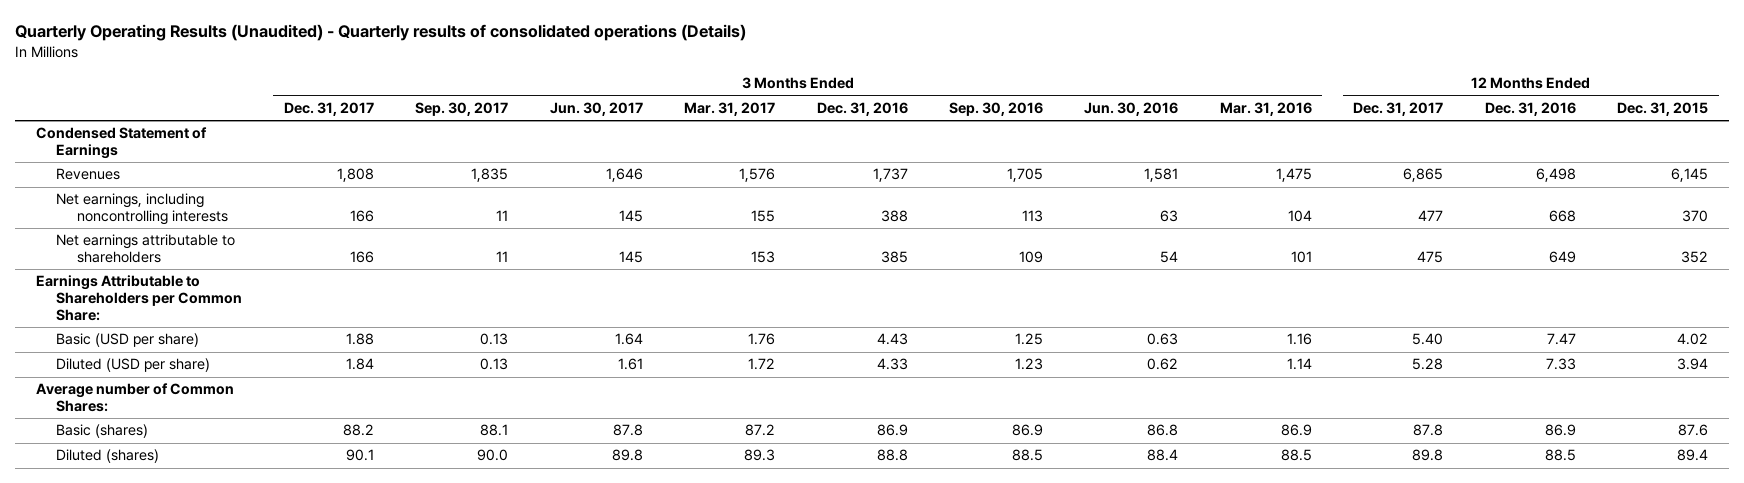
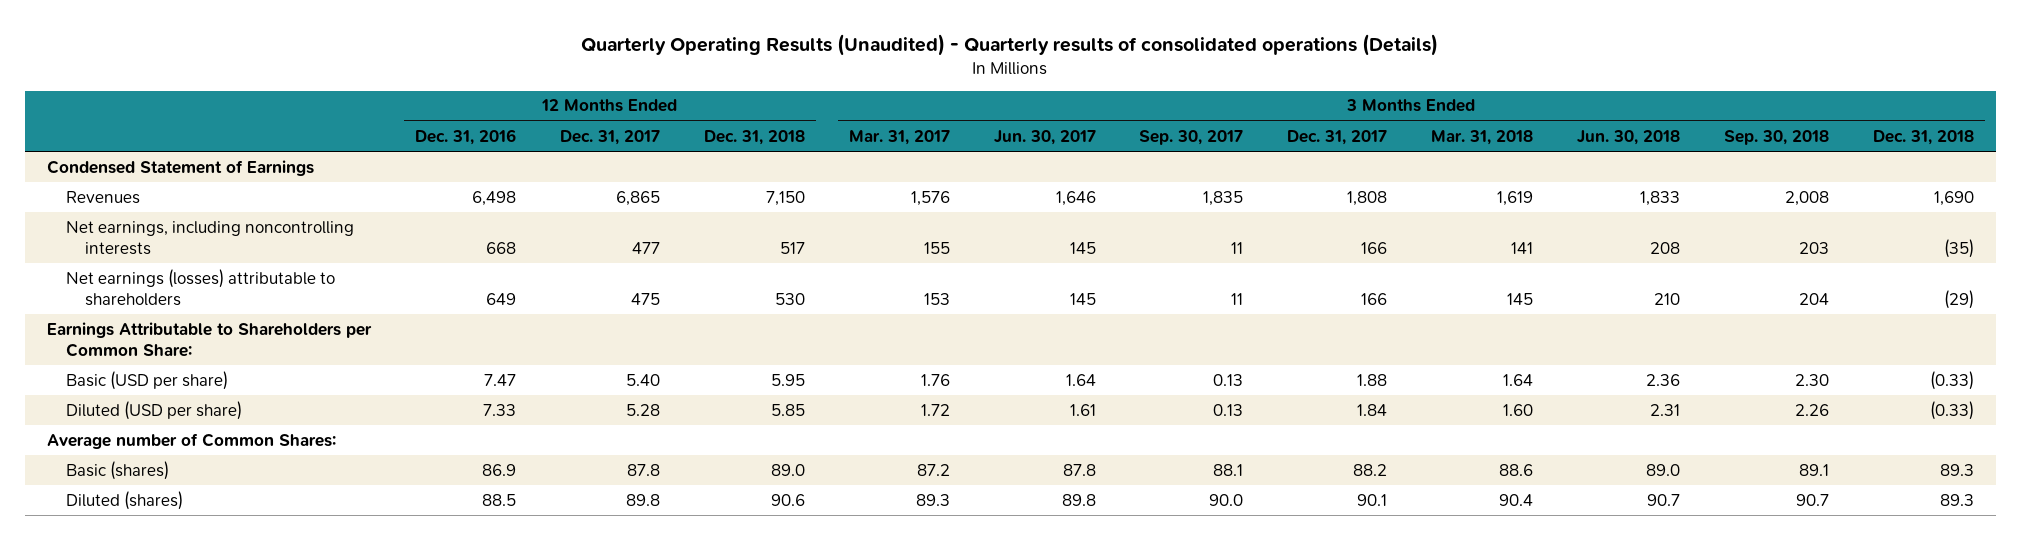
- | 3 Months Ended Dec. 31, 2017 | 3 Months Ended Sep. 30, 2017 | 3 Months Ended Jun. 30, 2017 | 3 Months Ended Mar. 31, 2017 | 3 Months Ended Dec. 31, 2016 | 3 Months Ended Sep. 30, 2016 | 3 Months Ended Jun. 30, 2016 | 3 Months Ended Mar. 31, 2016 | 12 Months Ended Dec. 31, 2017 | 12 Months Ended Dec. 31, 2016 | 12 Months Ended Dec. 31, 2015
+ | 12 Months Ended Dec. 31, 2016 | 12 Months Ended Dec. 31, 2017 | 12 Months Ended Dec. 31, 2018 | 3 Months Ended Mar. 31, 2017 | 3 Months Ended Jun. 30, 2017 | 3 Months Ended Sep. 30, 2017 | 3 Months Ended Dec. 31, 2017 | 3 Months Ended Mar. 31, 2018 | 3 Months Ended Jun. 30, 2018 | 3 Months Ended Sep. 30, 2018 | 3 Months Ended Dec. 31, 2018
- Net earnings attributable to shareholders | 166 | 11 | 145 | 153 | 385 | 109 | 54 | 101 | 475 | 649 | 352
+ Net earnings (losses) attributable to shareholders | 649 | 475 | 530 | 153 | 145 | 11 | 166 | 145 | 210 | 204 | (29)

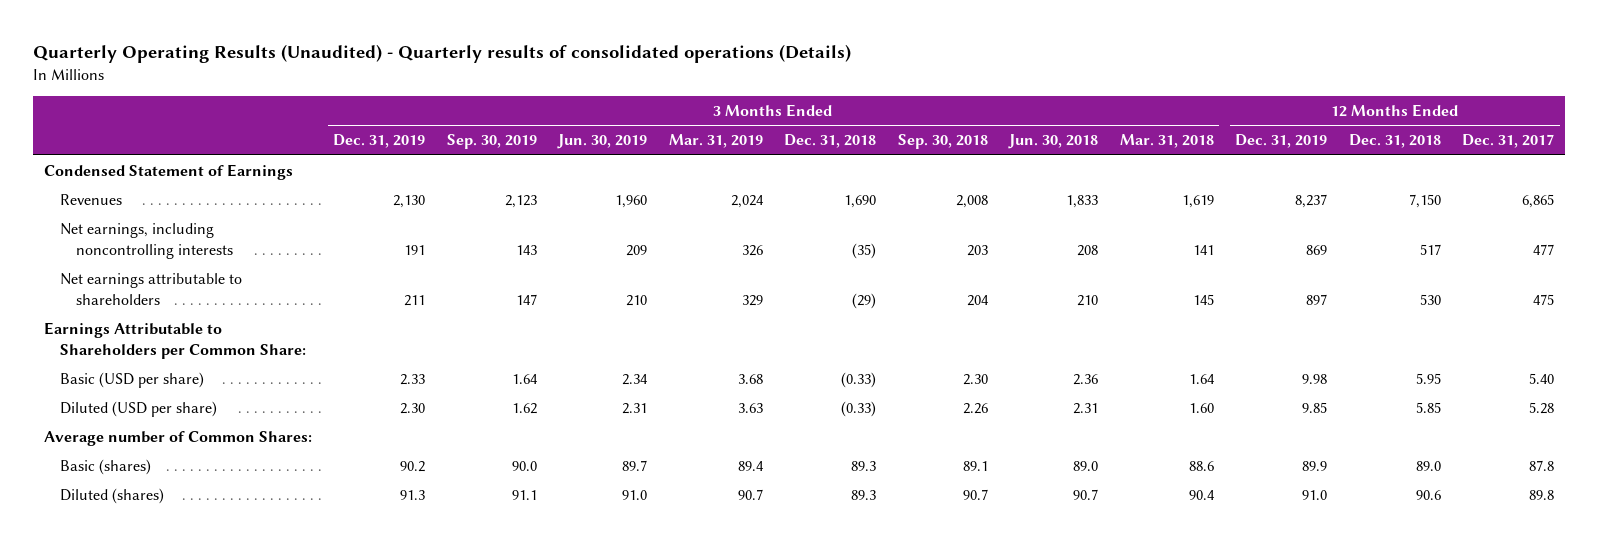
- | 12 Months Ended Dec. 31, 2016 | 12 Months Ended Dec. 31, 2017 | 12 Months Ended Dec. 31, 2018 | 3 Months Ended Mar. 31, 2017 | 3 Months Ended Jun. 30, 2017 | 3 Months Ended Sep. 30, 2017 | 3 Months Ended Dec. 31, 2017 | 3 Months Ended Mar. 31, 2018 | 3 Months Ended Jun. 30, 2018 | 3 Months Ended Sep. 30, 2018 | 3 Months Ended Dec. 31, 2018
+ | 3 Months Ended Dec. 31, 2019 | 3 Months Ended Sep. 30, 2019 | 3 Months Ended Jun. 30, 2019 | 3 Months Ended Mar. 31, 2019 | 3 Months Ended Dec. 31, 2018 | 3 Months Ended Sep. 30, 2018 | 3 Months Ended Jun. 30, 2018 | 3 Months Ended Mar. 31, 2018 | 12 Months Ended Dec. 31, 2019 | 12 Months Ended Dec. 31, 2018 | 12 Months Ended Dec. 31, 2017
- Net earnings (losses) attributable to shareholders | 649 | 475 | 530 | 153 | 145 | 11 | 166 | 145 | 210 | 204 | (29)
+ Net earnings attributable to shareholders | 211 | 147 | 210 | 329 | (29) | 204 | 210 | 145 | 897 | 530 | 475

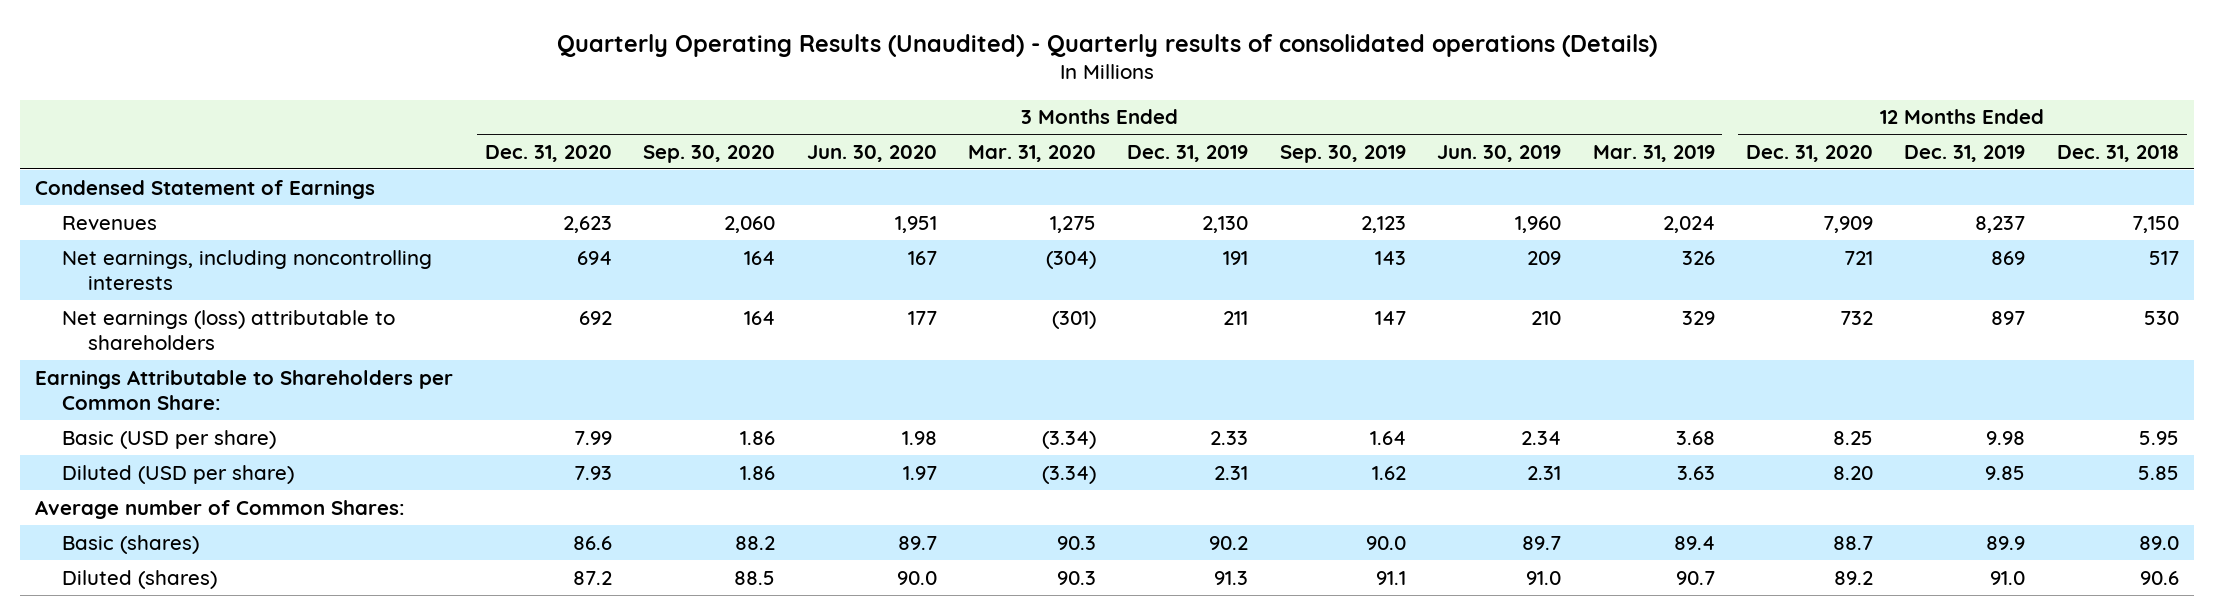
- | 3 Months Ended Dec. 31, 2019 | 3 Months Ended Sep. 30, 2019 | 3 Months Ended Jun. 30, 2019 | 3 Months Ended Mar. 31, 2019 | 3 Months Ended Dec. 31, 2018 | 3 Months Ended Sep. 30, 2018 | 3 Months Ended Jun. 30, 2018 | 3 Months Ended Mar. 31, 2018 | 12 Months Ended Dec. 31, 2019 | 12 Months Ended Dec. 31, 2018 | 12 Months Ended Dec. 31, 2017
+ | 3 Months Ended Dec. 31, 2020 | 3 Months Ended Sep. 30, 2020 | 3 Months Ended Jun. 30, 2020 | 3 Months Ended Mar. 31, 2020 | 3 Months Ended Dec. 31, 2019 | 3 Months Ended Sep. 30, 2019 | 3 Months Ended Jun. 30, 2019 | 3 Months Ended Mar. 31, 2019 | 12 Months Ended Dec. 31, 2020 | 12 Months Ended Dec. 31, 2019 | 12 Months Ended Dec. 31, 2018
- Net earnings attributable to shareholders | 211 | 147 | 210 | 329 | (29) | 204 | 210 | 145 | 897 | 530 | 475
+ Net earnings (loss) attributable to shareholders | 692 | 164 | 177 | (301) | 211 | 147 | 210 | 329 | 732 | 897 | 530
- Diluted (USD per share) | 2.30 | 1.62 | 2.31 | 3.63 | (0.33) | 2.26 | 2.31 | 1.60 | 9.85 | 5.85 | 5.28
+ Diluted (USD per share) | 7.93 | 1.86 | 1.97 | (3.34) | 2.31 | 1.62 | 2.31 | 3.63 | 8.20 | 9.85 | 5.85

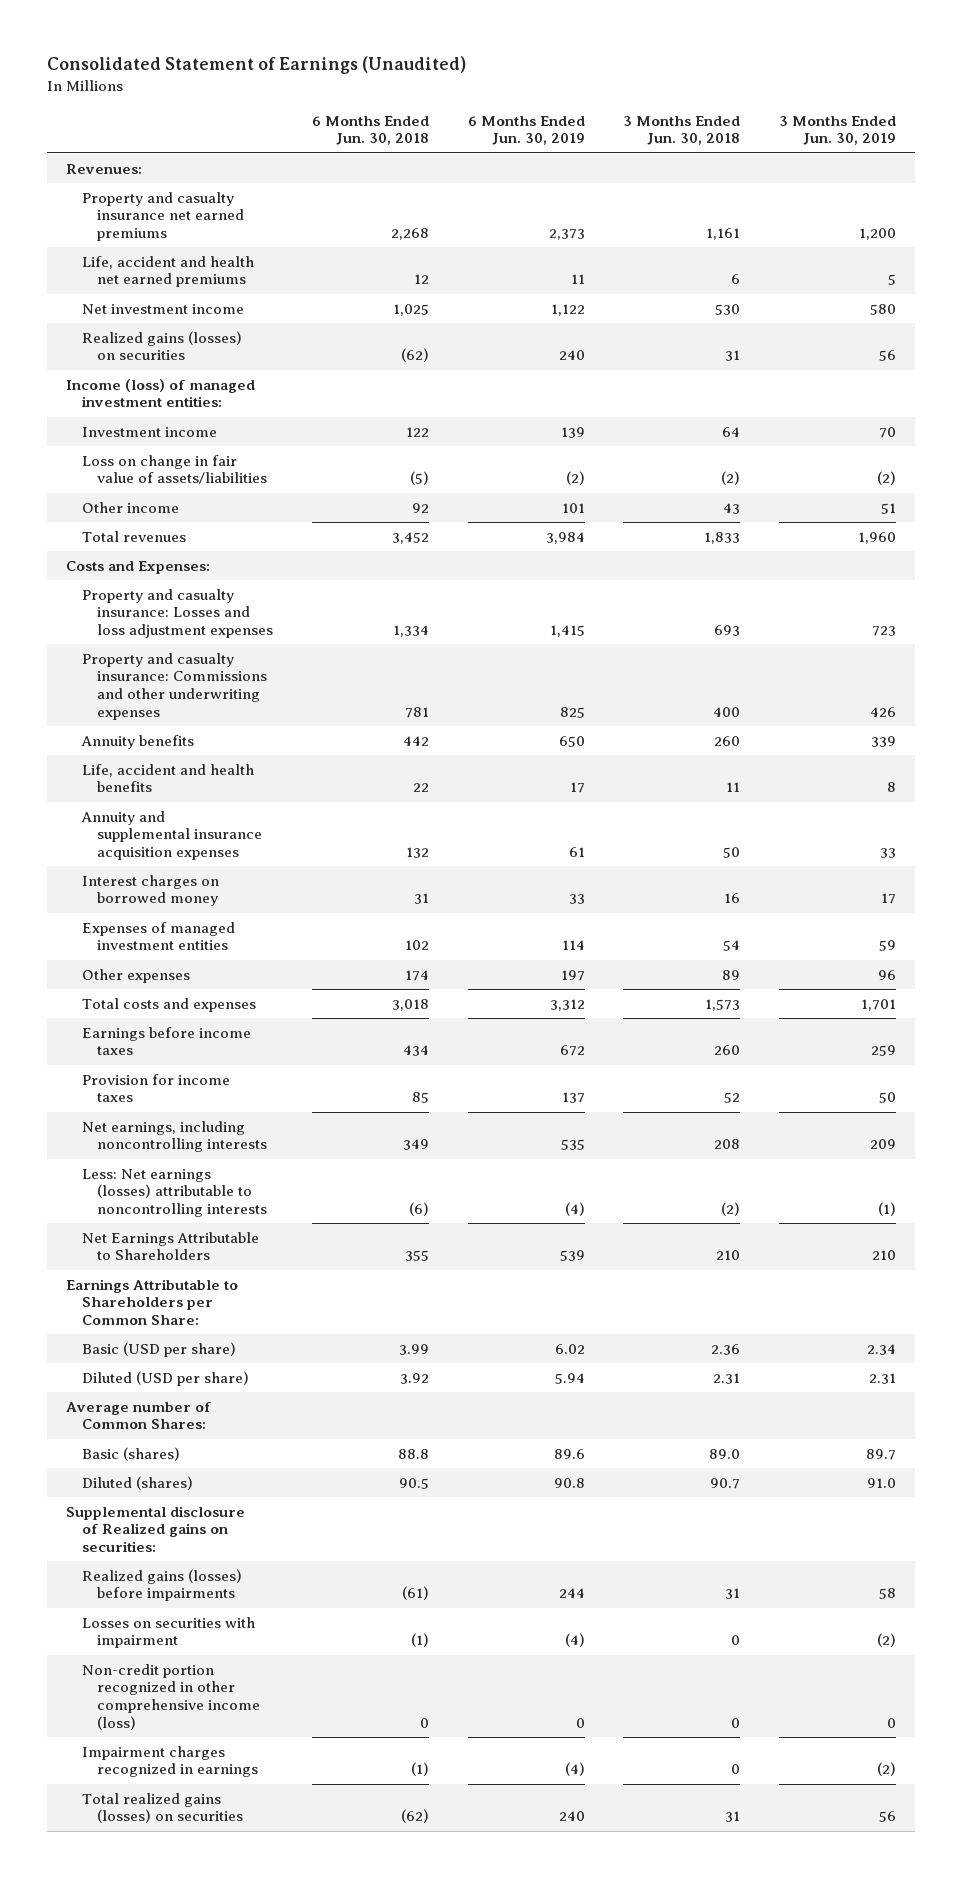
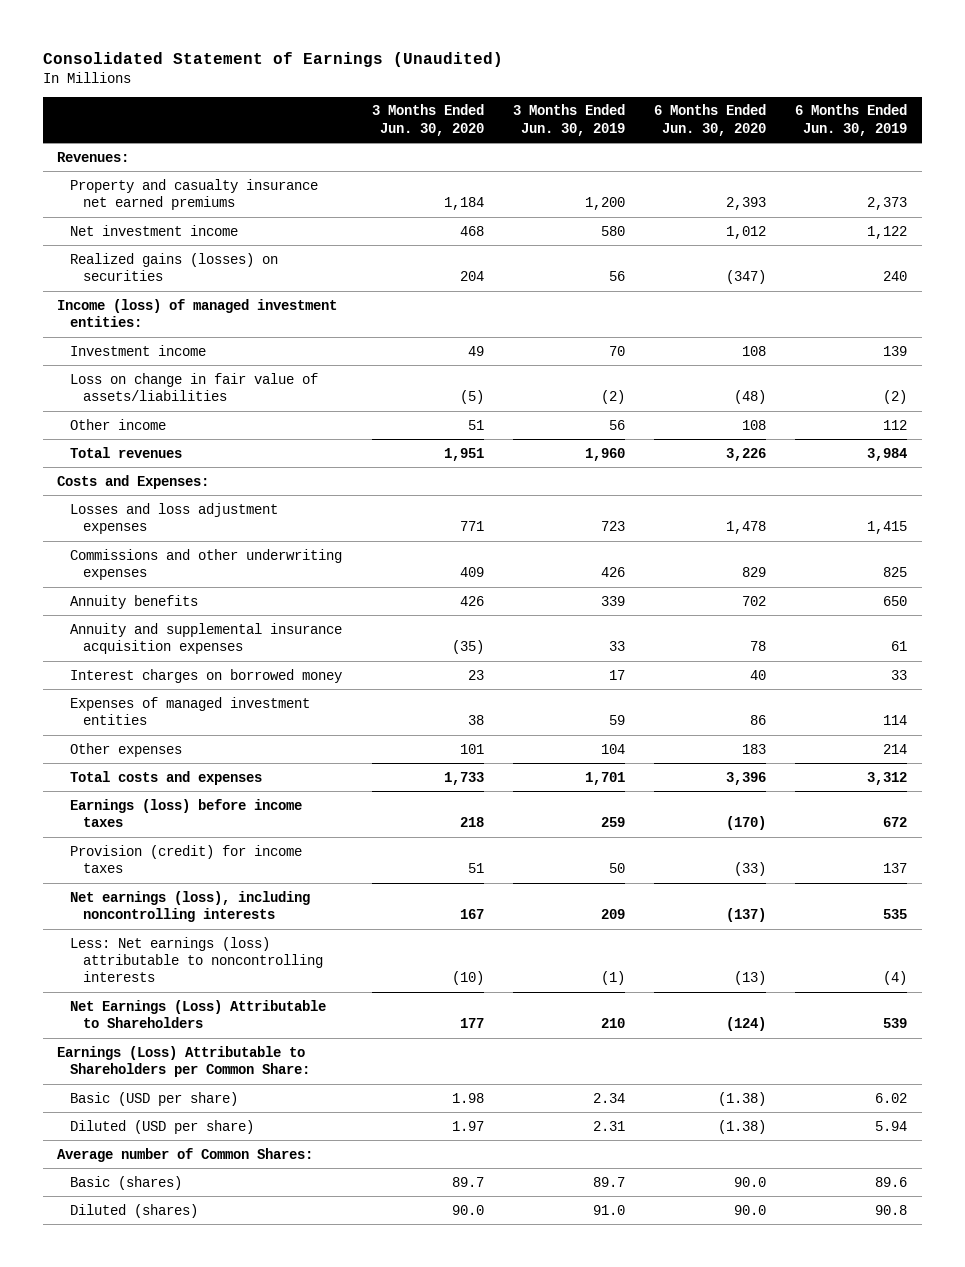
- | 6 Months Ended Jun. 30, 2018 | 6 Months Ended Jun. 30, 2019 | 3 Months Ended Jun. 30, 2018 | 3 Months Ended Jun. 30, 2019
+ | 3 Months Ended Jun. 30, 2020 | 3 Months Ended Jun. 30, 2019 | 6 Months Ended Jun. 30, 2020 | 6 Months Ended Jun. 30, 2019
- Life, accident and health net earned premiums | 12 | 11 | 6 | 5
- Other income | 92 | 101 | 43 | 51
+ Other income | 51 | 56 | 108 | 112
- Property and casualty insurance: Losses and loss adjustment expenses | 1,334 | 1,415 | 693 | 723
- Property and casualty insurance: Commissions and other underwriting expenses | 781 | 825 | 400 | 426
+ Losses and loss adjustment expenses | 771 | 723 | 1,478 | 1,415
+ Commissions and other underwriting expenses | 409 | 426 | 829 | 825
- Life, accident and health benefits | 22 | 17 | 11 | 8
- Other expenses | 174 | 197 | 89 | 96
+ Other expenses | 101 | 104 | 183 | 214
- Earnings before income taxes | 434 | 672 | 260 | 259
- Provision for income taxes | 85 | 137 | 52 | 50
- Net earnings, including noncontrolling interests | 349 | 535 | 208 | 209
- Less: Net earnings (losses) attributable to noncontrolling interests | (6) | (4) | (2) | (1)
- Net Earnings Attributable to Shareholders | 355 | 539 | 210 | 210
- Earnings Attributable to Shareholders per Common Share:
+ Earnings (loss) before income taxes | 218 | 259 | (170) | 672
+ Provision (credit) for income taxes | 51 | 50 | (33) | 137
+ Net earnings (loss), including noncontrolling interests | 167 | 209 | (137) | 535
+ Less: Net earnings (loss) attributable to noncontrolling interests | (10) | (1) | (13) | (4)
+ Net Earnings (Loss) Attributable to Shareholders | 177 | 210 | (124) | 539
+ Earnings (Loss) Attributable to Shareholders per Common Share:
- Supplemental disclosure of Realized gains on securities:
- Realized gains (losses) before impairments | (61) | 244 | 31 | 58
- Losses on securities with impairment | (1) | (4) | 0 | (2)
- Non-credit portion recognized in other comprehensive income (loss) | 0 | 0 | 0 | 0
- Impairment charges recognized in earnings | (1) | (4) | 0 | (2)
- Total realized gains (losses) on securities | (62) | 240 | 31 | 56

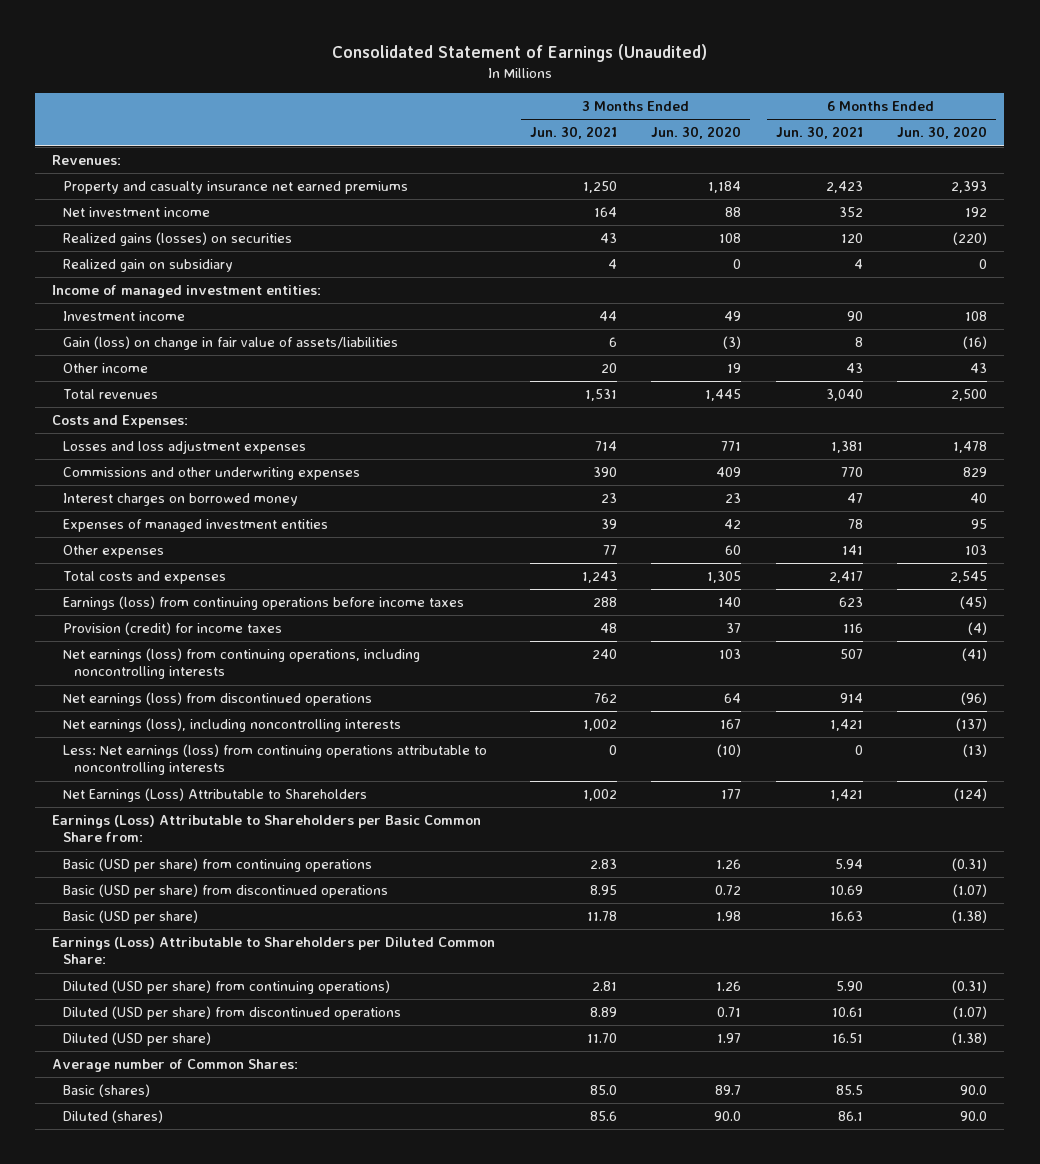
- | 3 Months Ended Jun. 30, 2020 | 3 Months Ended Jun. 30, 2019 | 6 Months Ended Jun. 30, 2020 | 6 Months Ended Jun. 30, 2019
+ | 3 Months Ended Jun. 30, 2021 | 3 Months Ended Jun. 30, 2020 | 6 Months Ended Jun. 30, 2021 | 6 Months Ended Jun. 30, 2020
- Net investment income | 468 | 580 | 1,012 | 1,122
- Realized gains (losses) on securities | 204 | 56 | (347) | 240
- Income (loss) of managed investment entities:
+ Net investment income | 164 | 88 | 352 | 192
+ Realized gains (losses) on securities | 43 | 108 | 120 | (220)
+ Realized gain on subsidiary | 4 | 0 | 4 | 0
+ Income of managed investment entities:
- Loss on change in fair value of assets/liabilities | (5) | (2) | (48) | (2)
- Other income | 51 | 56 | 108 | 112
- Total revenues | 1,951 | 1,960 | 3,226 | 3,984
+ Gain (loss) on change in fair value of assets/liabilities | 6 | (3) | 8 | (16)
+ Other income | 20 | 19 | 43 | 43
+ Total revenues | 1,531 | 1,445 | 3,040 | 2,500
- Annuity benefits | 426 | 339 | 702 | 650
- Annuity and supplemental insurance acquisition expenses | (35) | 33 | 78 | 61
- Expenses of managed investment entities | 38 | 59 | 86 | 114
- Other expenses | 101 | 104 | 183 | 214
- Total costs and expenses | 1,733 | 1,701 | 3,396 | 3,312
- Earnings (loss) before income taxes | 218 | 259 | (170) | 672
- Provision (credit) for income taxes | 51 | 50 | (33) | 137
+ Expenses of managed investment entities | 39 | 42 | 78 | 95
+ Other expenses | 77 | 60 | 141 | 103
+ Total costs and expenses | 1,243 | 1,305 | 2,417 | 2,545
+ Earnings (loss) from continuing operations before income taxes | 288 | 140 | 623 | (45)
+ Provision (credit) for income taxes | 48 | 37 | 116 | (4)
+ Net earnings (loss) from continuing operations, including noncontrolling interests | 240 | 103 | 507 | (41)
+ Net earnings (loss) from discontinued operations | 762 | 64 | 914 | (96)
- Less: Net earnings (loss) attributable to noncontrolling interests | (10) | (1) | (13) | (4)
+ Less: Net earnings (loss) from continuing operations attributable to noncontrolling interests | 0 | (10) | 0 | (13)
- Earnings (Loss) Attributable to Shareholders per Common Share:
+ Earnings (Loss) Attributable to Shareholders per Basic Common Share from:
+ Basic (USD per share) from continuing operations | 2.83 | 1.26 | 5.94 | (0.31)
+ Basic (USD per share) from discontinued operations | 8.95 | 0.72 | 10.69 | (1.07)
+ Earnings (Loss) Attributable to Shareholders per Diluted Common Share:
+ Diluted (USD per share) from continuing operations) | 2.81 | 1.26 | 5.90 | (0.31)
+ Diluted (USD per share) from discontinued operations | 8.89 | 0.71 | 10.61 | (1.07)

